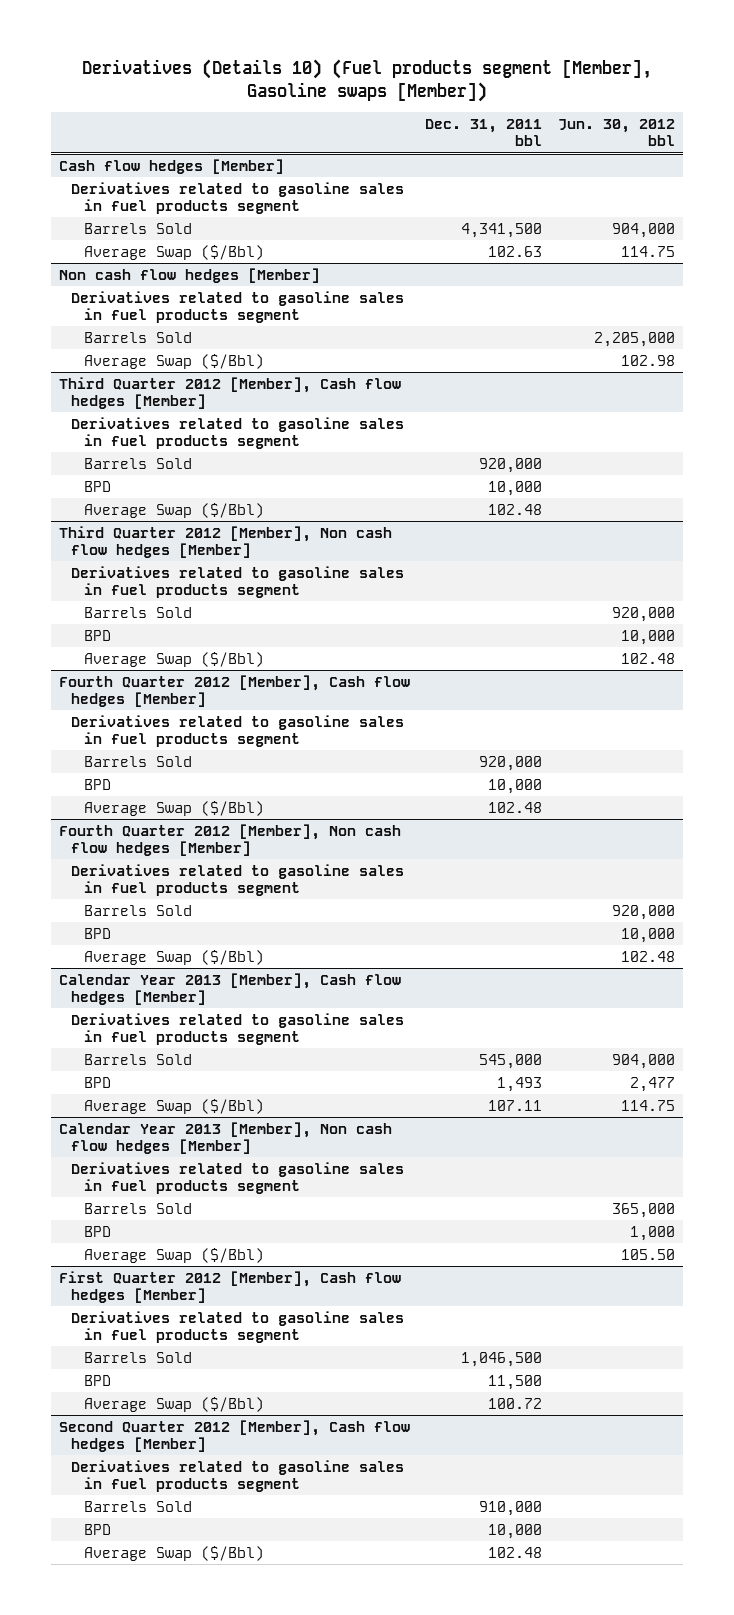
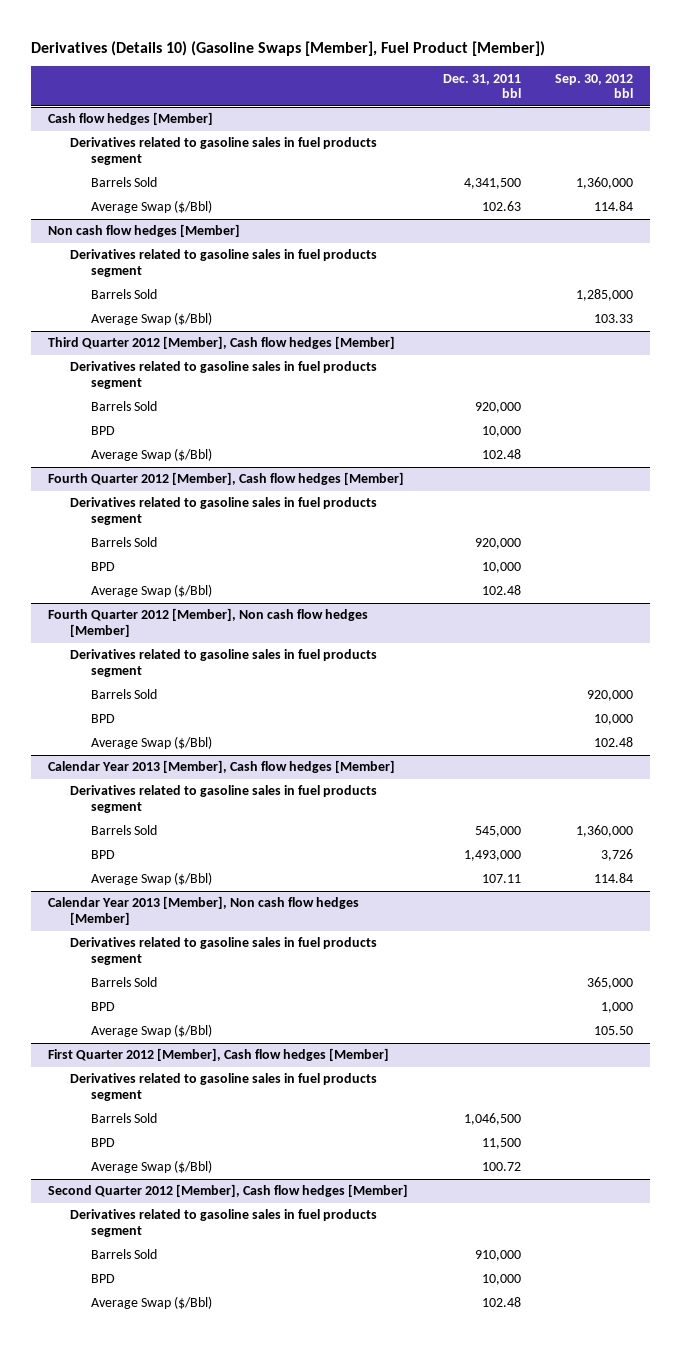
- Derivatives (Details 10) (Fuel products segment [Member], Gasoline swaps [Member])
+ Derivatives (Details 10) (Gasoline Swaps [Member], Fuel Product [Member])
- | Dec. 31, 2011 bbl | Jun. 30, 2012 bbl
+ | Dec. 31, 2011 bbl | Sep. 30, 2012 bbl
- Third Quarter 2012 [Member], Non cash flow hedges [Member]
- Derivatives related to gasoline sales in fuel products segment
- Barrels Sold | | 920,000
- BPD | | 10,000
- Average Swap ($/Bbl) | | 102.48
@ Calendar Year 2013 [Member], Cash flow hedges [Member]
- BPD | 1,493 | 2,477
+ BPD | 1,493,000 | 3,726

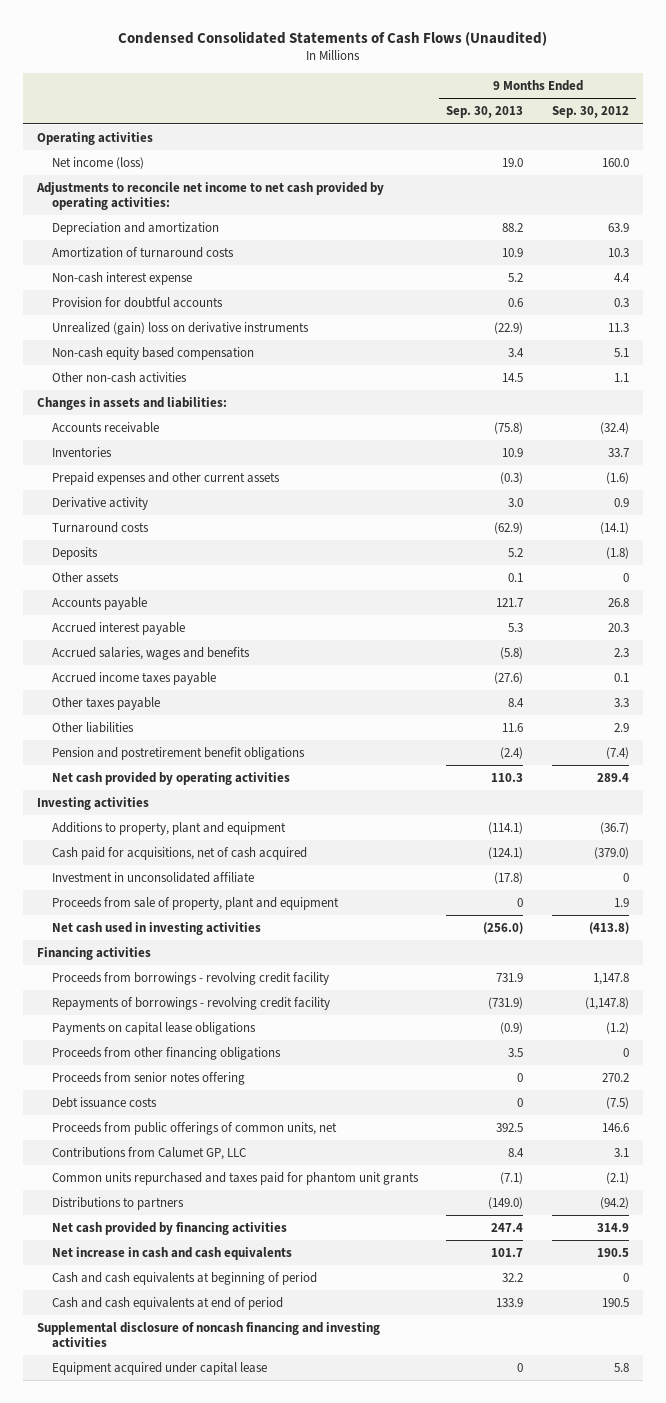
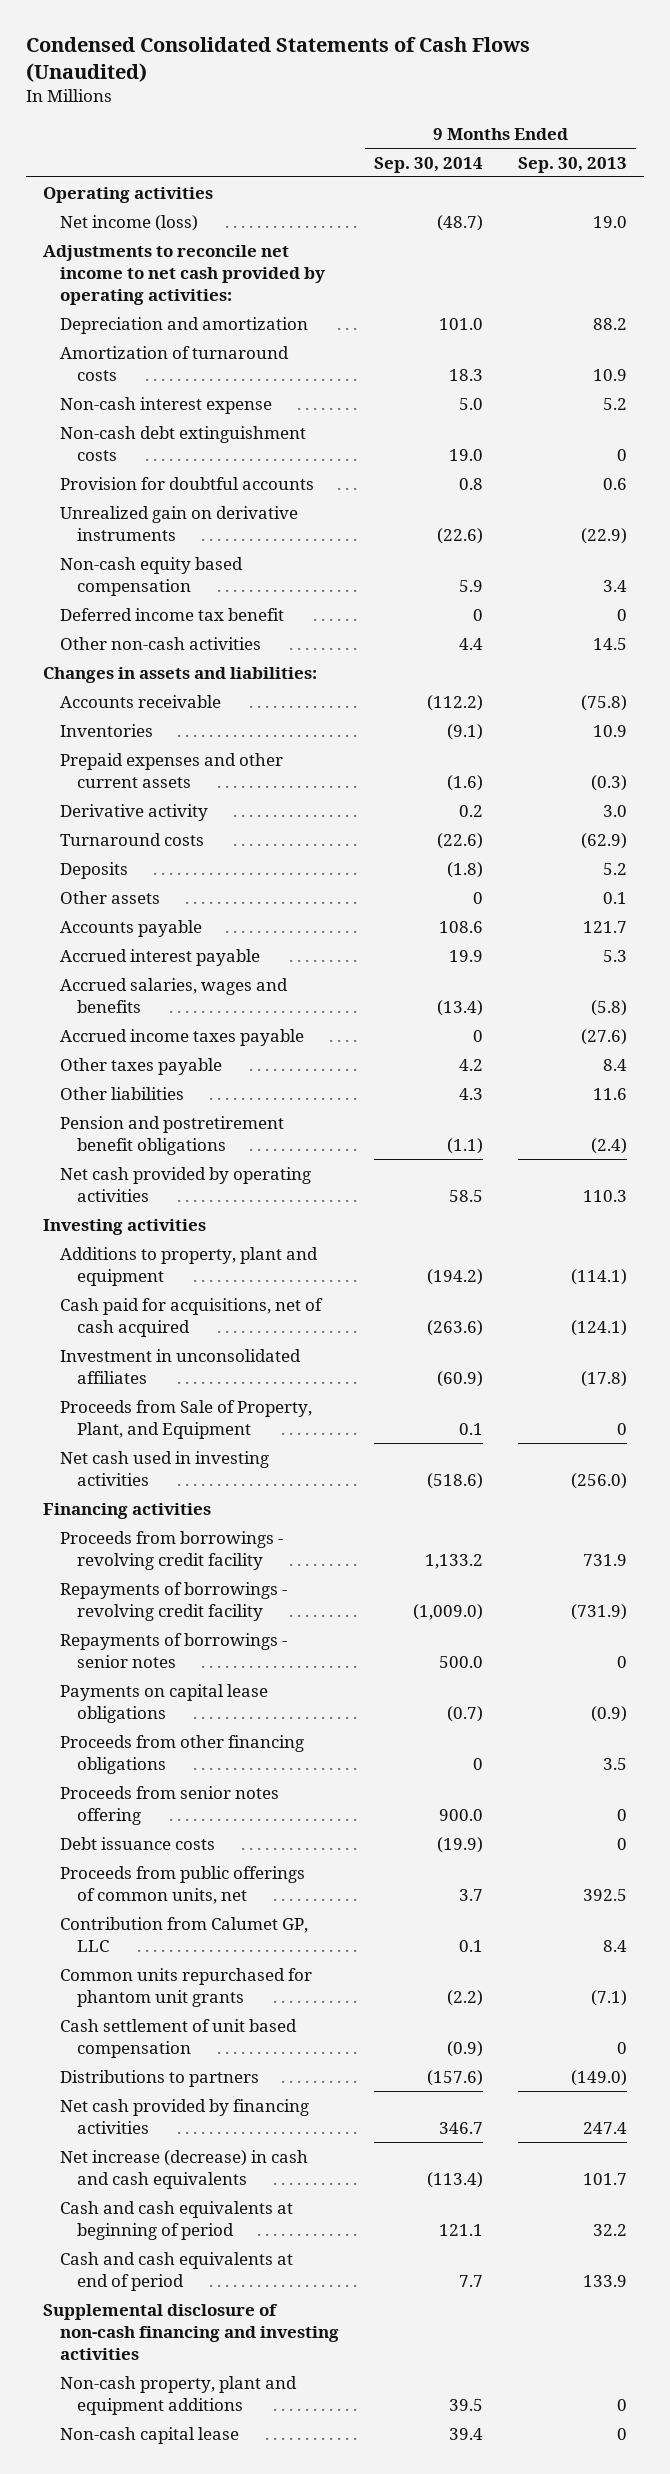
- | 9 Months Ended Sep. 30, 2013 | 9 Months Ended Sep. 30, 2012
+ | 9 Months Ended Sep. 30, 2014 | 9 Months Ended Sep. 30, 2013
+ Non-cash debt extinguishment costs | 19.0 | 0
- Unrealized (gain) loss on derivative instruments | (22.9) | 11.3
+ Unrealized gain on derivative instruments | (22.6) | (22.9)
+ Deferred income tax benefit | 0 | 0
- Investment in unconsolidated affiliate | (17.8) | 0
- Proceeds from sale of property, plant and equipment | 0 | 1.9
+ Investment in unconsolidated affiliates | (60.9) | (17.8)
+ Proceeds from Sale of Property, Plant, and Equipment | 0.1 | 0
+ Repayments of borrowings - senior notes | 500.0 | 0
- Contributions from Calumet GP, LLC | 8.4 | 3.1
- Common units repurchased and taxes paid for phantom unit grants | (7.1) | (2.1)
+ Contribution from Calumet GP, LLC | 0.1 | 8.4
+ Common units repurchased for phantom unit grants | (2.2) | (7.1)
+ Cash settlement of unit based compensation | (0.9) | 0
- Net increase in cash and cash equivalents | 101.7 | 190.5
+ Net increase (decrease) in cash and cash equivalents | (113.4) | 101.7
- Supplemental disclosure of noncash financing and investing activities
- Equipment acquired under capital lease | 0 | 5.8
+ Supplemental disclosure of non-cash financing and investing activities
+ Non-cash property, plant and equipment additions | 39.5 | 0
+ Non-cash capital lease | 39.4 | 0

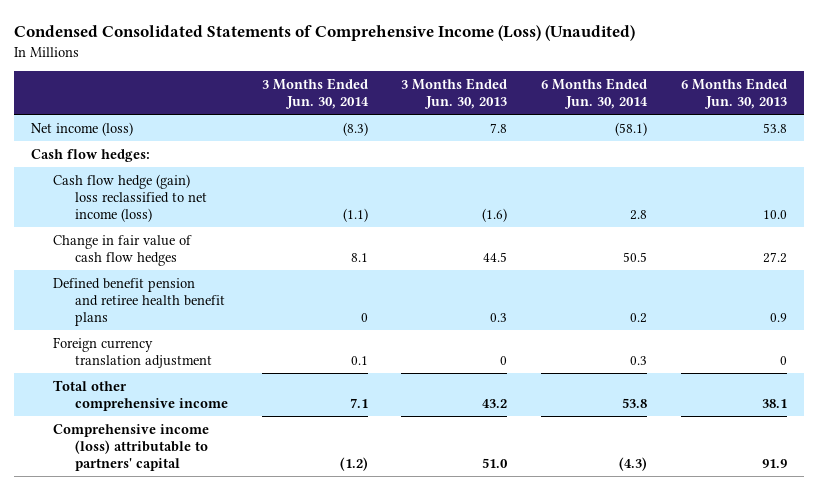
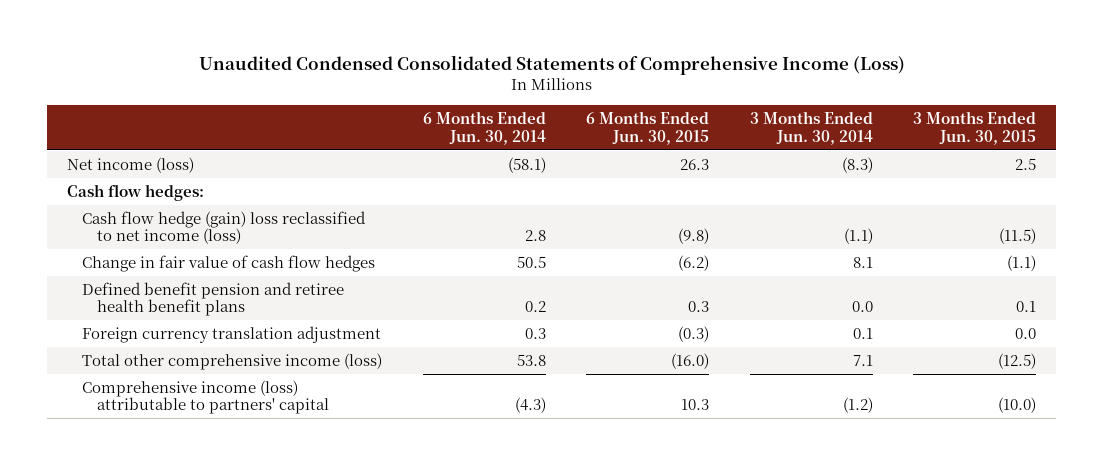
- Condensed Consolidated Statements of Comprehensive Income (Loss) (Unaudited)
+ Unaudited Condensed Consolidated Statements of Comprehensive Income (Loss)
- | 3 Months Ended Jun. 30, 2014 | 3 Months Ended Jun. 30, 2013 | 6 Months Ended Jun. 30, 2014 | 6 Months Ended Jun. 30, 2013
+ | 6 Months Ended Jun. 30, 2014 | 6 Months Ended Jun. 30, 2015 | 3 Months Ended Jun. 30, 2014 | 3 Months Ended Jun. 30, 2015
- Defined benefit pension and retiree health benefit plans | 0 | 0.3 | 0.2 | 0.9
+ Defined benefit pension and retiree health benefit plans | 0.2 | 0.3 | 0.0 | 0.1
- Total other comprehensive income | 7.1 | 43.2 | 53.8 | 38.1
+ Total other comprehensive income (loss) | 53.8 | (16.0) | 7.1 | (12.5)

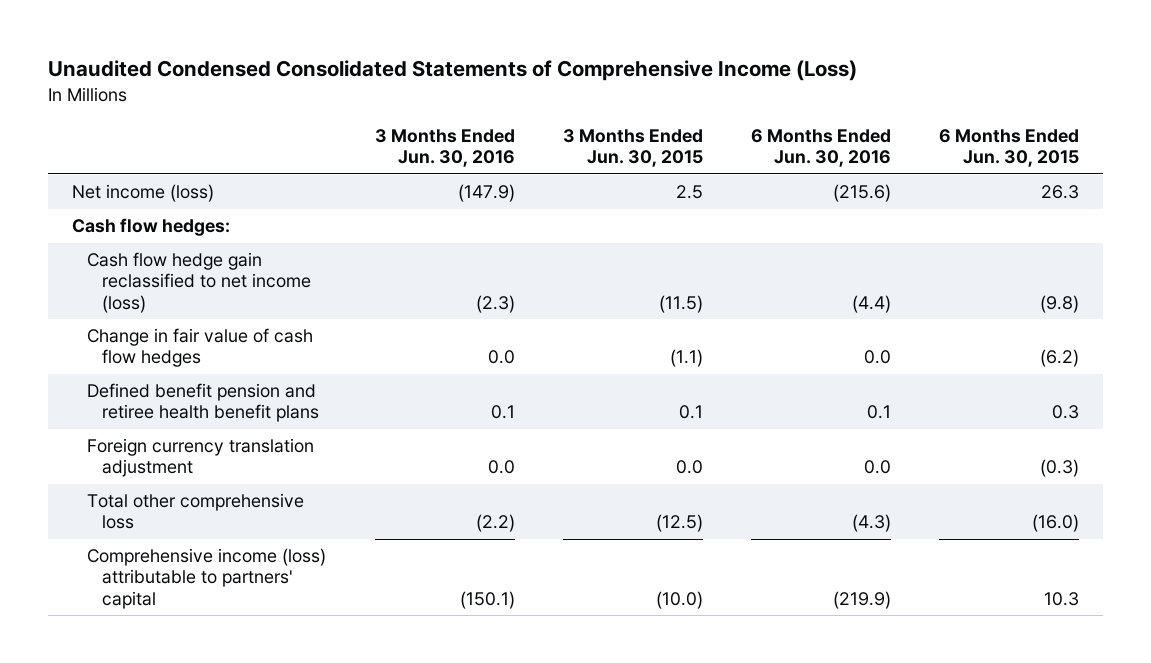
- | 6 Months Ended Jun. 30, 2014 | 6 Months Ended Jun. 30, 2015 | 3 Months Ended Jun. 30, 2014 | 3 Months Ended Jun. 30, 2015
+ | 3 Months Ended Jun. 30, 2016 | 3 Months Ended Jun. 30, 2015 | 6 Months Ended Jun. 30, 2016 | 6 Months Ended Jun. 30, 2015
- Cash flow hedge (gain) loss reclassified to net income (loss) | 2.8 | (9.8) | (1.1) | (11.5)
+ Cash flow hedge gain reclassified to net income (loss) | (2.3) | (11.5) | (4.4) | (9.8)
- Total other comprehensive income (loss) | 53.8 | (16.0) | 7.1 | (12.5)
+ Total other comprehensive loss | (2.2) | (12.5) | (4.3) | (16.0)

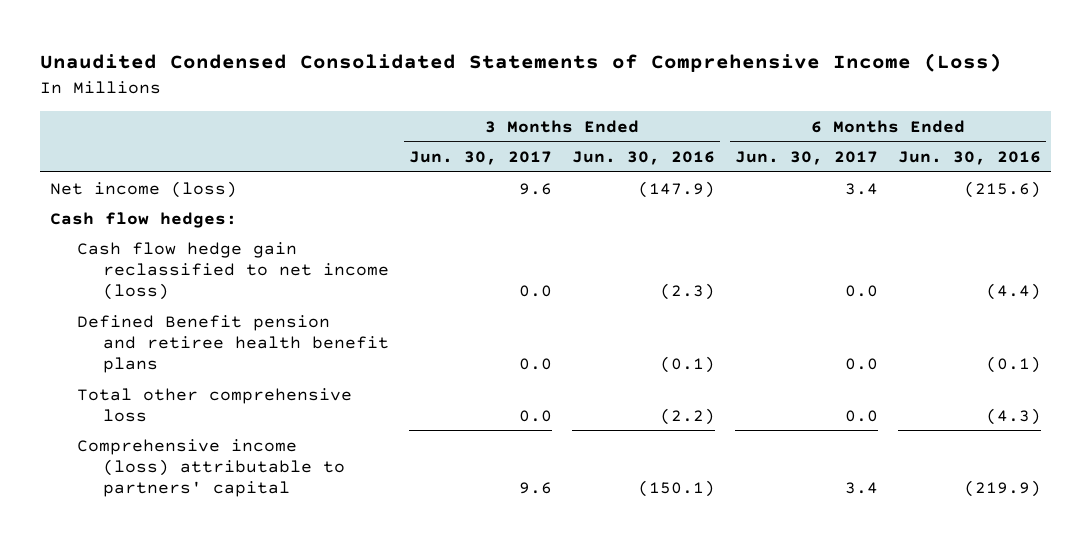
- | 3 Months Ended Jun. 30, 2016 | 3 Months Ended Jun. 30, 2015 | 6 Months Ended Jun. 30, 2016 | 6 Months Ended Jun. 30, 2015
+ | 3 Months Ended Jun. 30, 2017 | 3 Months Ended Jun. 30, 2016 | 6 Months Ended Jun. 30, 2017 | 6 Months Ended Jun. 30, 2016
- Change in fair value of cash flow hedges | 0.0 | (1.1) | 0.0 | (6.2)
- Defined benefit pension and retiree health benefit plans | 0.1 | 0.1 | 0.1 | 0.3
- Foreign currency translation adjustment | 0.0 | 0.0 | 0.0 | (0.3)
+ Defined Benefit pension and retiree health benefit plans | 0.0 | (0.1) | 0.0 | (0.1)

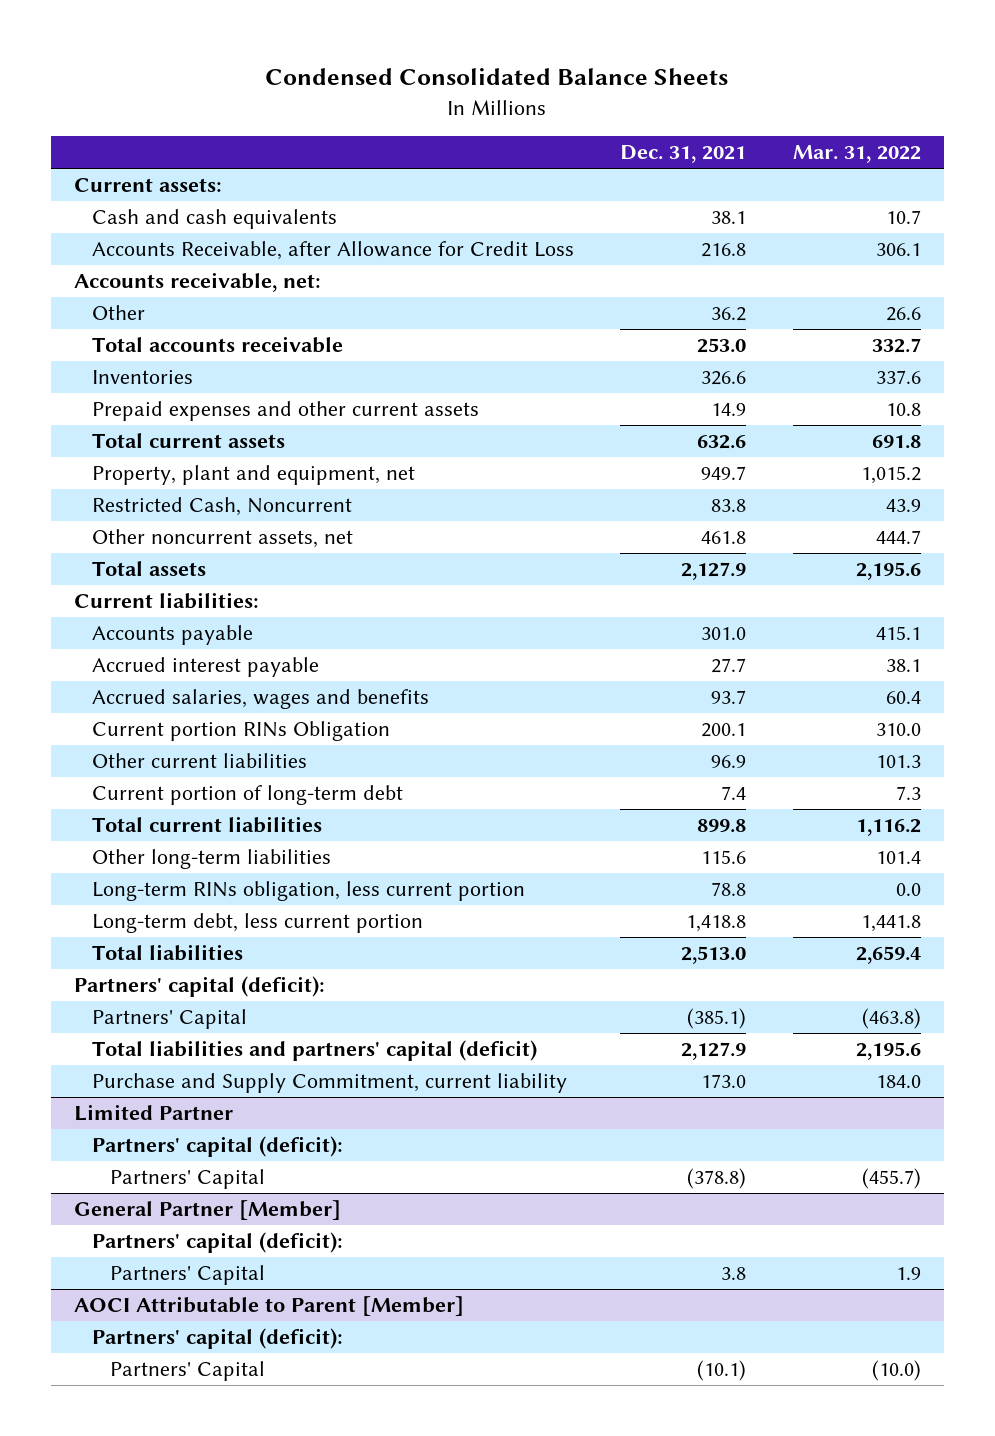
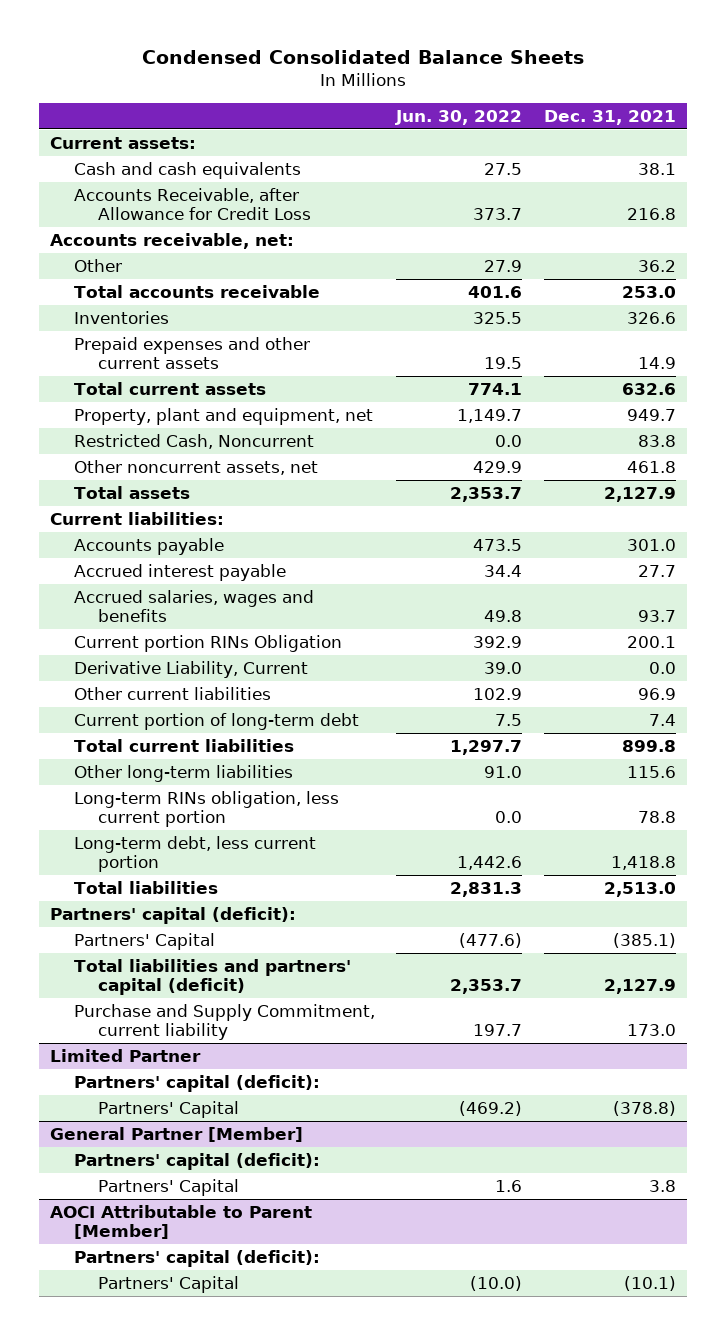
- | Dec. 31, 2021 | Mar. 31, 2022
+ | Jun. 30, 2022 | Dec. 31, 2021
+ Derivative Liability, Current | 39.0 | 0.0

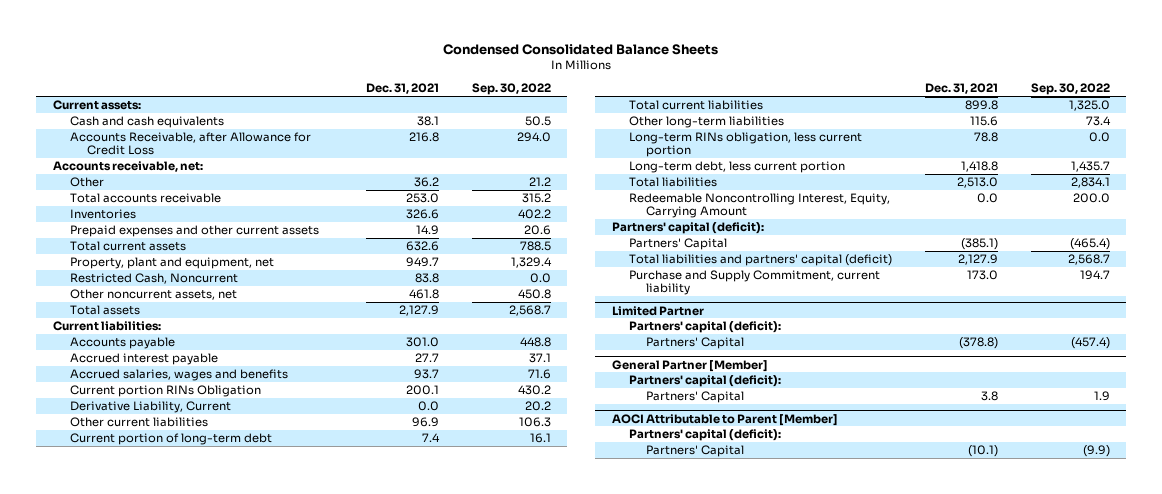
- | Jun. 30, 2022 | Dec. 31, 2021
+ | Dec. 31, 2021 | Sep. 30, 2022
+ Redeemable Noncontrolling Interest, Equity, Carrying Amount | 0.0 | 200.0

